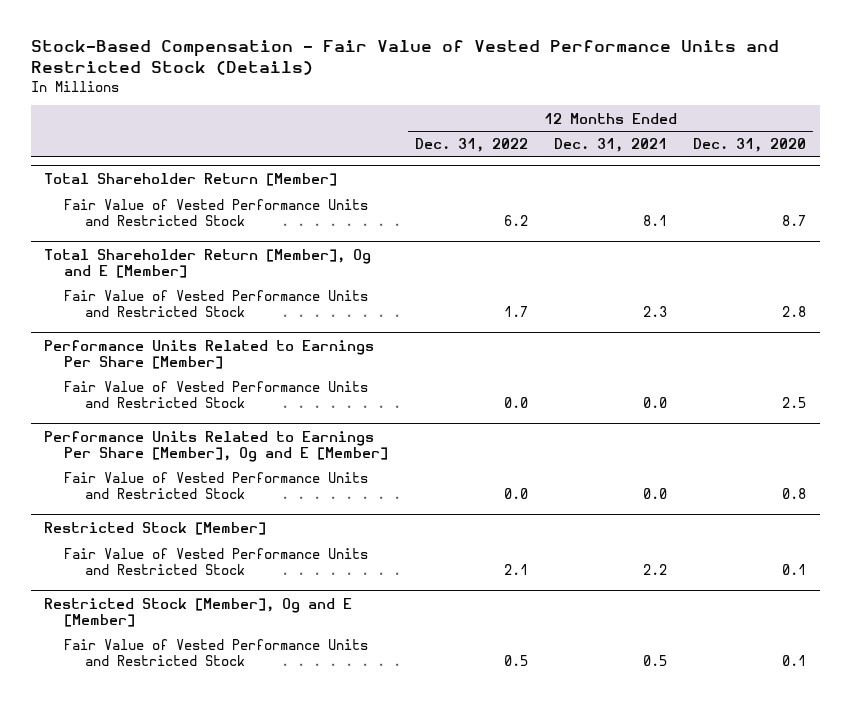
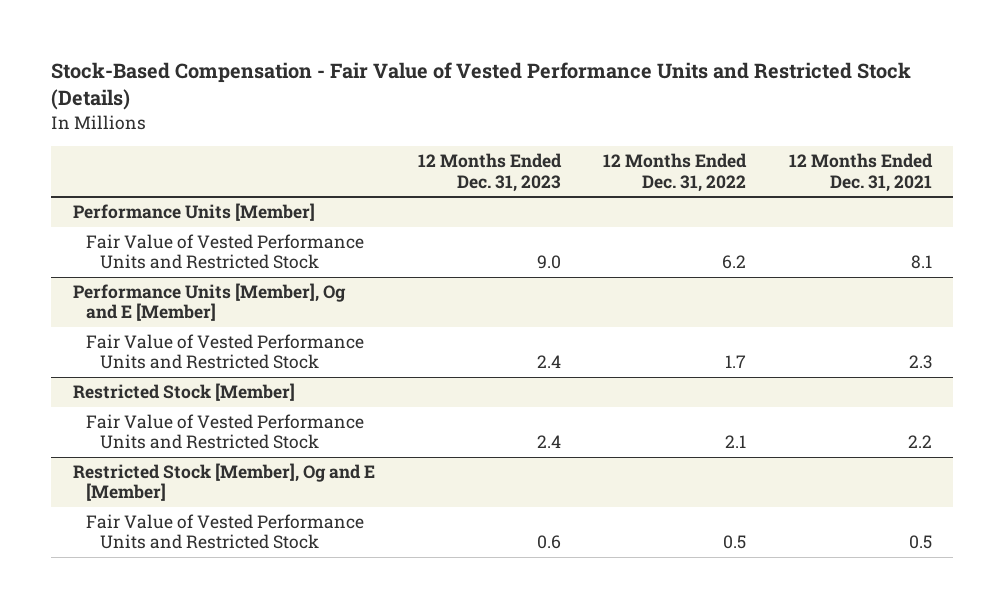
- | 12 Months Ended Dec. 31, 2022 | 12 Months Ended Dec. 31, 2021 | 12 Months Ended Dec. 31, 2020
+ | 12 Months Ended Dec. 31, 2023 | 12 Months Ended Dec. 31, 2022 | 12 Months Ended Dec. 31, 2021
- Total Shareholder Return [Member]
+ Performance Units [Member]
- Total Shareholder Return [Member], Og and E [Member]
+ Performance Units [Member], Og and E [Member]
- Performance Units Related to Earnings Per Share [Member]
- Fair Value of Vested Performance Units and Restricted Stock | 0.0 | 0.0 | 2.5
- Performance Units Related to Earnings Per Share [Member], Og and E [Member]
- Fair Value of Vested Performance Units and Restricted Stock | 0.0 | 0.0 | 0.8

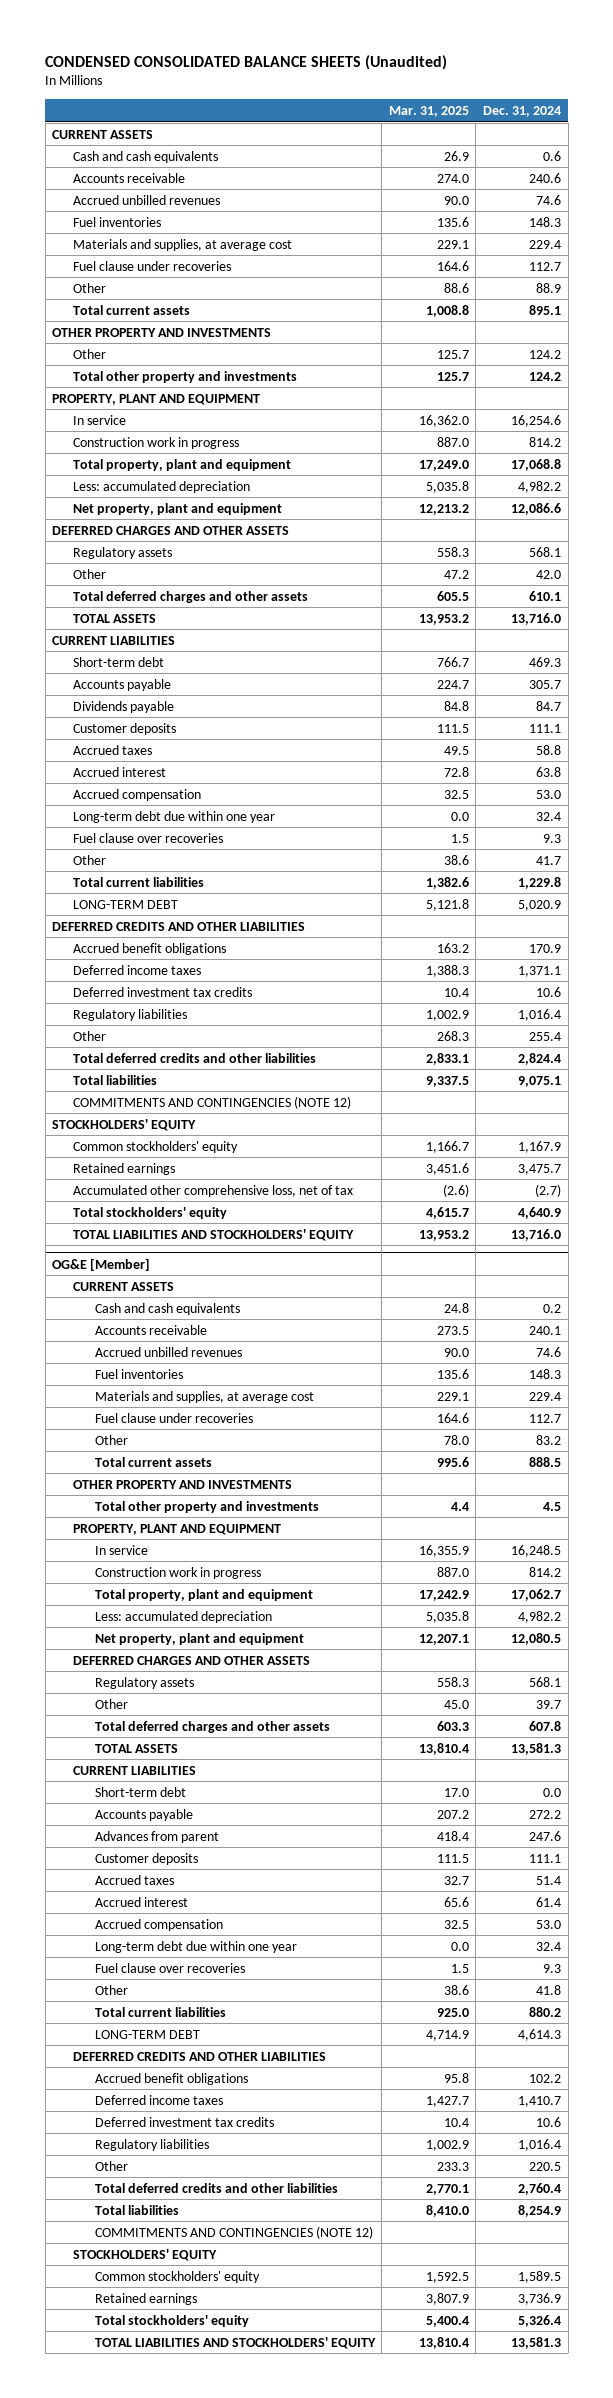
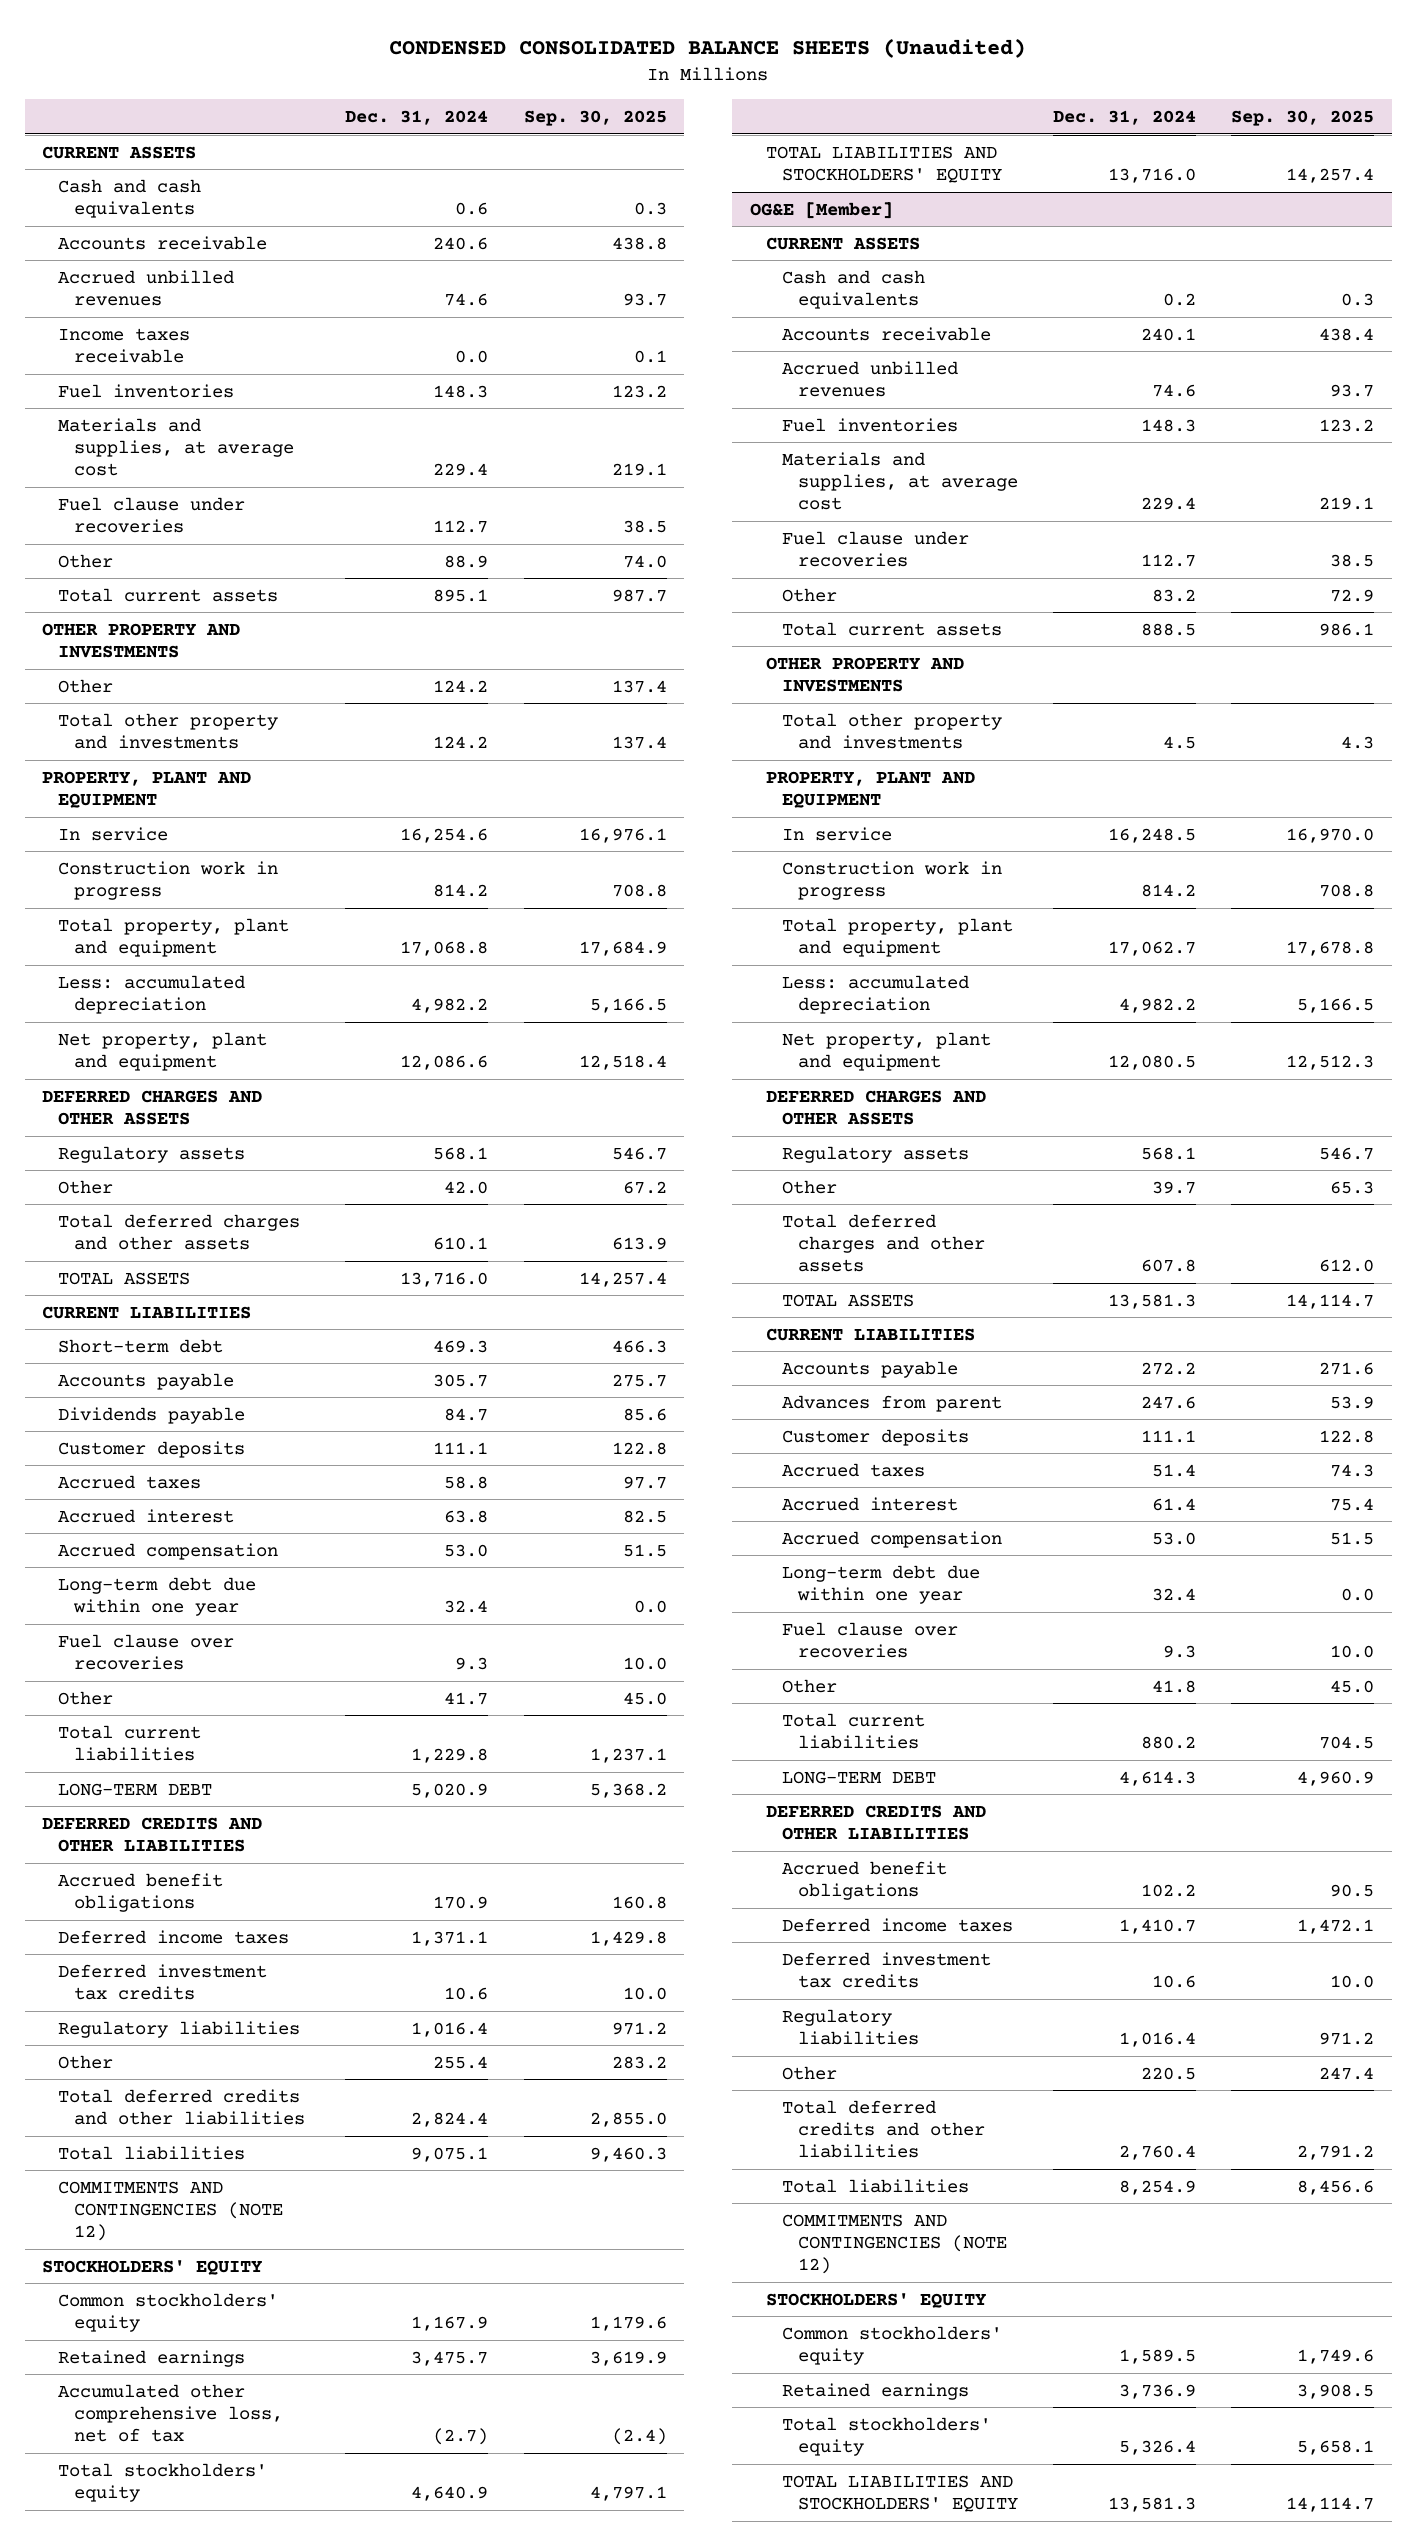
- | Mar. 31, 2025 | Dec. 31, 2024
+ | Dec. 31, 2024 | Sep. 30, 2025
+ Income taxes receivable | 0.0 | 0.1
@ OG&E [Member]
- Short-term debt | 17.0 | 0.0

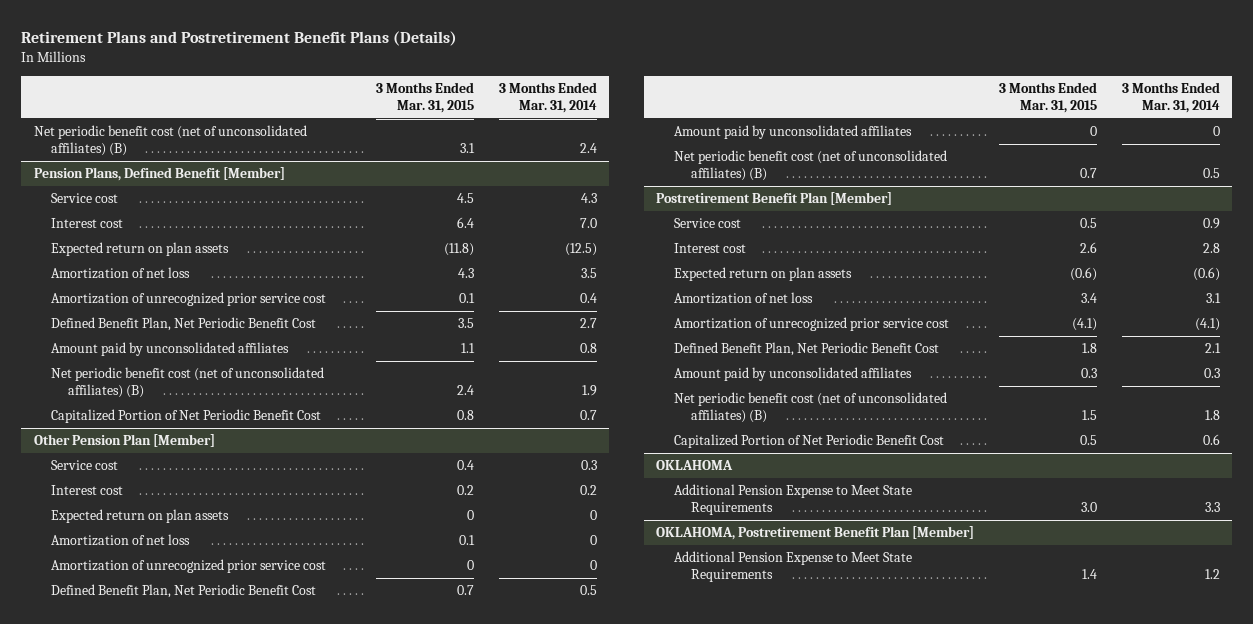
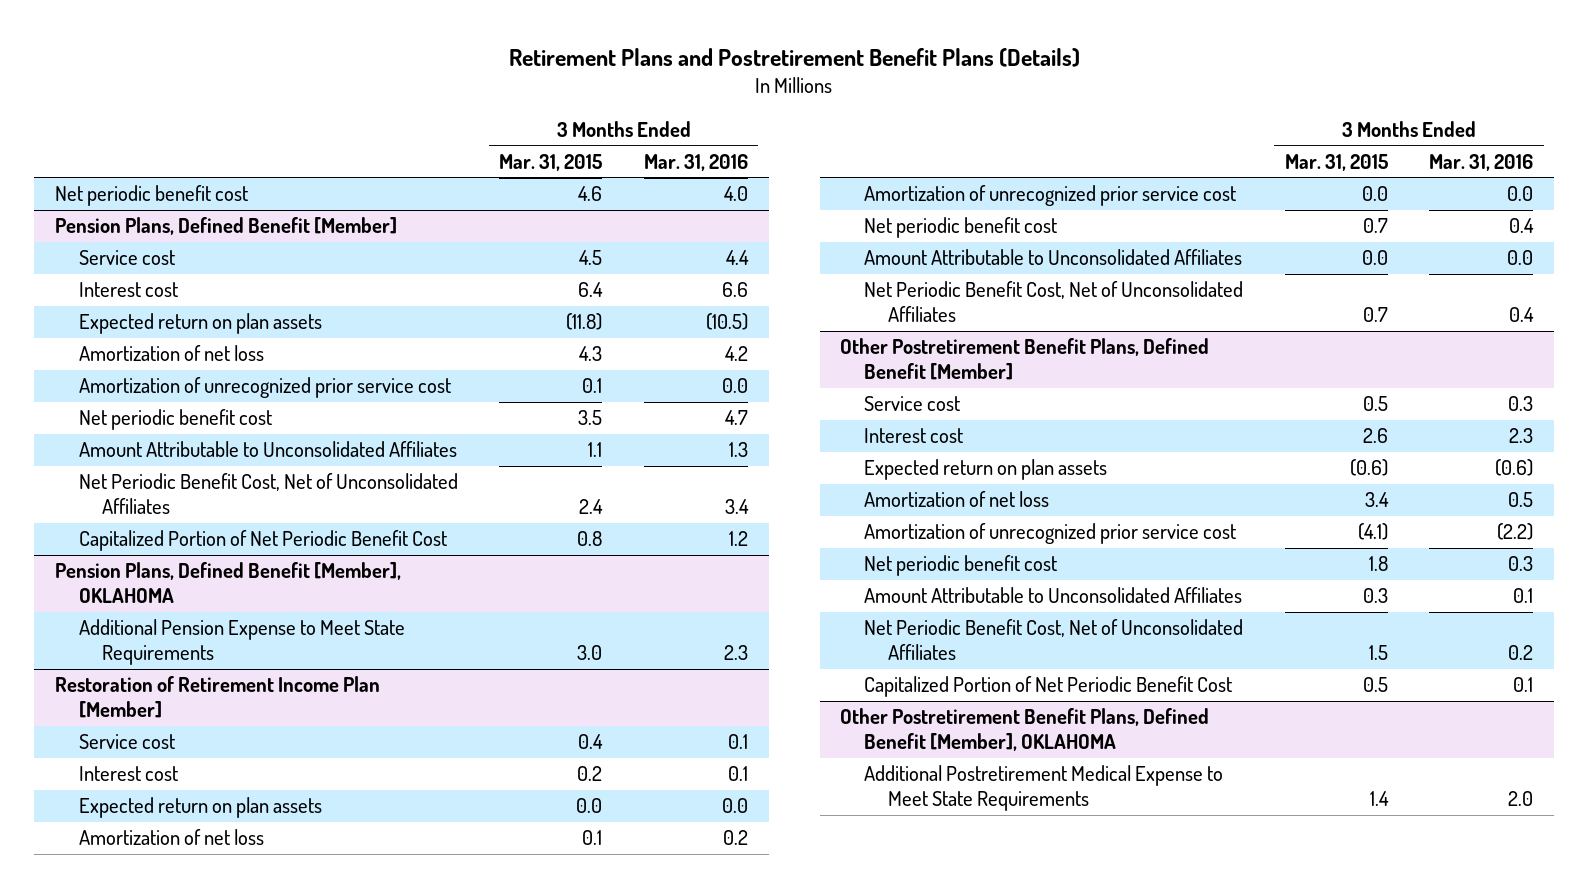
- | 3 Months Ended Mar. 31, 2015 | 3 Months Ended Mar. 31, 2014
+ | 3 Months Ended Mar. 31, 2015 | 3 Months Ended Mar. 31, 2016
- Net periodic benefit cost (net of unconsolidated affiliates) (B) | 3.1 | 2.4
+ Net periodic benefit cost | 4.6 | 4.0
@ Pension Plans, Defined Benefit [Member]
- Defined Benefit Plan, Net Periodic Benefit Cost | 3.5 | 2.7
- Amount paid by unconsolidated affiliates | 1.1 | 0.8
- Net periodic benefit cost (net of unconsolidated affiliates) (B) | 2.4 | 1.9
+ Net periodic benefit cost | 3.5 | 4.7
+ Amount Attributable to Unconsolidated Affiliates | 1.1 | 1.3
+ Net Periodic Benefit Cost, Net of Unconsolidated Affiliates | 2.4 | 3.4
- Other Pension Plan [Member]
+ Pension Plans, Defined Benefit [Member], OKLAHOMA
+ Additional Pension Expense to Meet State Requirements | 3.0 | 2.3
+ Restoration of Retirement Income Plan [Member]
- Expected return on plan assets | 0 | 0
+ Expected return on plan assets | 0.0 | 0.0
- Amortization of unrecognized prior service cost | 0 | 0
- Defined Benefit Plan, Net Periodic Benefit Cost | 0.7 | 0.5
- Amount paid by unconsolidated affiliates | 0 | 0
- Net periodic benefit cost (net of unconsolidated affiliates) (B) | 0.7 | 0.5
- Postretirement Benefit Plan [Member]
+ Amortization of unrecognized prior service cost | 0.0 | 0.0
+ Net periodic benefit cost | 0.7 | 0.4
+ Amount Attributable to Unconsolidated Affiliates | 0.0 | 0.0
+ Net Periodic Benefit Cost, Net of Unconsolidated Affiliates | 0.7 | 0.4
+ Other Postretirement Benefit Plans, Defined Benefit [Member]
- Defined Benefit Plan, Net Periodic Benefit Cost | 1.8 | 2.1
- Amount paid by unconsolidated affiliates | 0.3 | 0.3
- Net periodic benefit cost (net of unconsolidated affiliates) (B) | 1.5 | 1.8
+ Net periodic benefit cost | 1.8 | 0.3
+ Amount Attributable to Unconsolidated Affiliates | 0.3 | 0.1
+ Net Periodic Benefit Cost, Net of Unconsolidated Affiliates | 1.5 | 0.2
- OKLAHOMA
- Additional Pension Expense to Meet State Requirements | 3.0 | 3.3
- OKLAHOMA, Postretirement Benefit Plan [Member]
- Additional Pension Expense to Meet State Requirements | 1.4 | 1.2
+ Other Postretirement Benefit Plans, Defined Benefit [Member], OKLAHOMA
+ Additional Postretirement Medical Expense to Meet State Requirements | 1.4 | 2.0

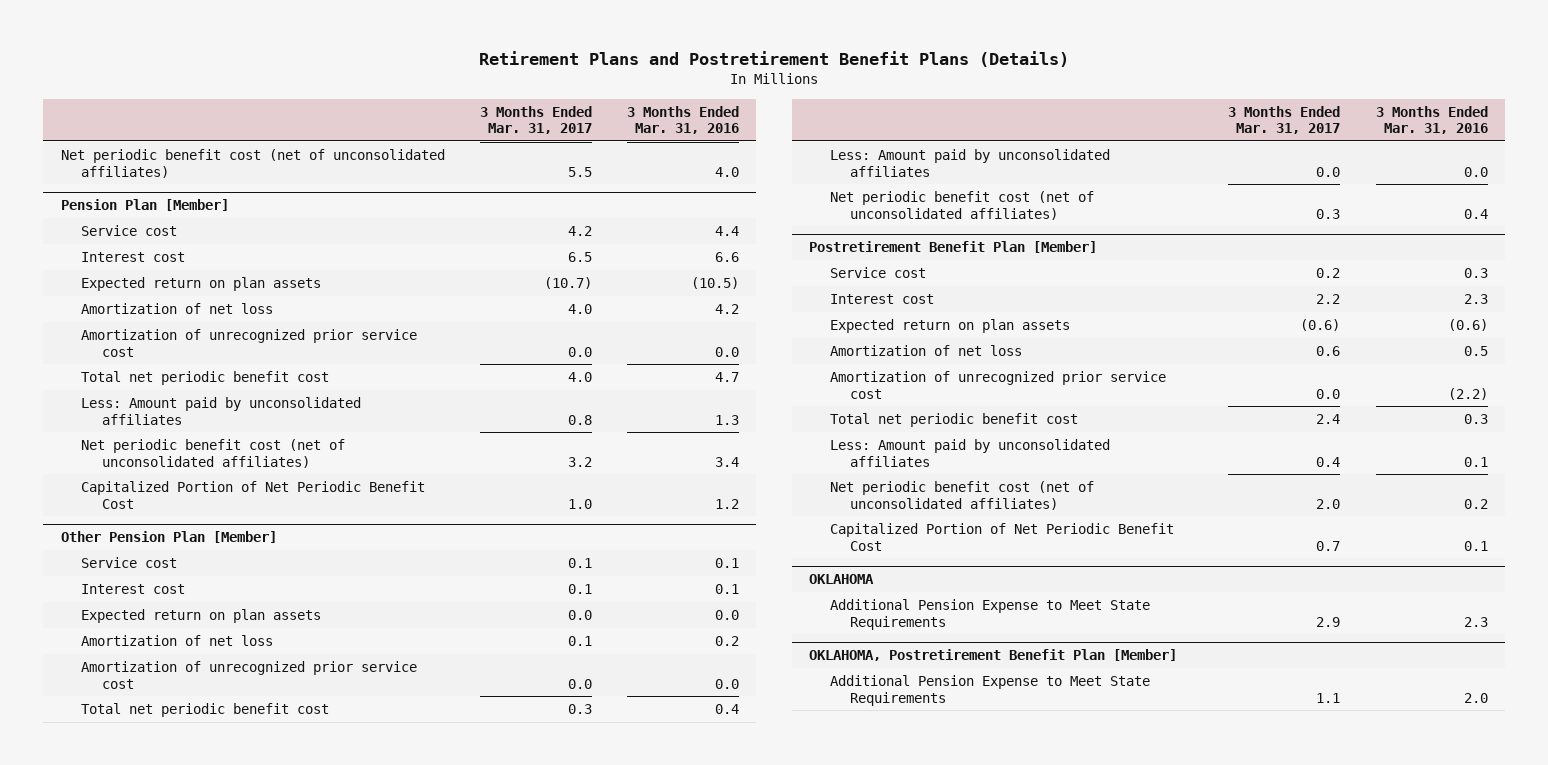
- | 3 Months Ended Mar. 31, 2015 | 3 Months Ended Mar. 31, 2016
+ | 3 Months Ended Mar. 31, 2017 | 3 Months Ended Mar. 31, 2016
- Net periodic benefit cost | 4.6 | 4.0
- Pension Plans, Defined Benefit [Member]
+ Net periodic benefit cost (net of unconsolidated affiliates) | 5.5 | 4.0
+ Pension Plan [Member]
- Net periodic benefit cost | 3.5 | 4.7
- Amount Attributable to Unconsolidated Affiliates | 1.1 | 1.3
- Net Periodic Benefit Cost, Net of Unconsolidated Affiliates | 2.4 | 3.4
+ Total net periodic benefit cost | 4.0 | 4.7
+ Less: Amount paid by unconsolidated affiliates | 0.8 | 1.3
+ Net periodic benefit cost (net of unconsolidated affiliates) | 3.2 | 3.4
- Pension Plans, Defined Benefit [Member], OKLAHOMA
- Additional Pension Expense to Meet State Requirements | 3.0 | 2.3
- Restoration of Retirement Income Plan [Member]
+ Other Pension Plan [Member]
- Net periodic benefit cost | 0.7 | 0.4
- Amount Attributable to Unconsolidated Affiliates | 0.0 | 0.0
- Net Periodic Benefit Cost, Net of Unconsolidated Affiliates | 0.7 | 0.4
- Other Postretirement Benefit Plans, Defined Benefit [Member]
+ Total net periodic benefit cost | 0.3 | 0.4
+ Less: Amount paid by unconsolidated affiliates | 0.0 | 0.0
+ Net periodic benefit cost (net of unconsolidated affiliates) | 0.3 | 0.4
+ Postretirement Benefit Plan [Member]
- Net periodic benefit cost | 1.8 | 0.3
- Amount Attributable to Unconsolidated Affiliates | 0.3 | 0.1
- Net Periodic Benefit Cost, Net of Unconsolidated Affiliates | 1.5 | 0.2
+ Total net periodic benefit cost | 2.4 | 0.3
+ Less: Amount paid by unconsolidated affiliates | 0.4 | 0.1
+ Net periodic benefit cost (net of unconsolidated affiliates) | 2.0 | 0.2
- Other Postretirement Benefit Plans, Defined Benefit [Member], OKLAHOMA
- Additional Postretirement Medical Expense to Meet State Requirements | 1.4 | 2.0
+ OKLAHOMA
+ Additional Pension Expense to Meet State Requirements | 2.9 | 2.3
+ OKLAHOMA, Postretirement Benefit Plan [Member]
+ Additional Pension Expense to Meet State Requirements | 1.1 | 2.0

